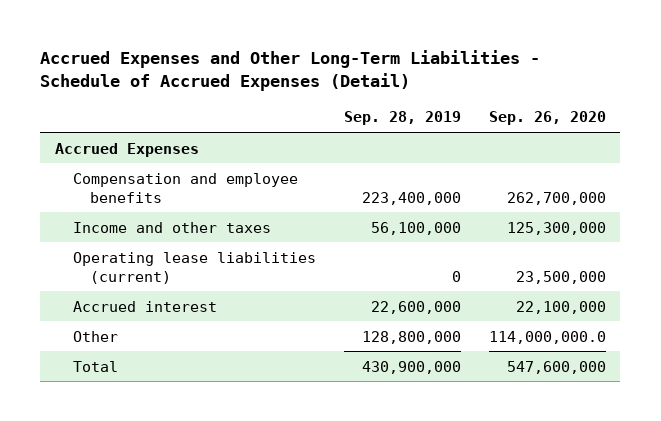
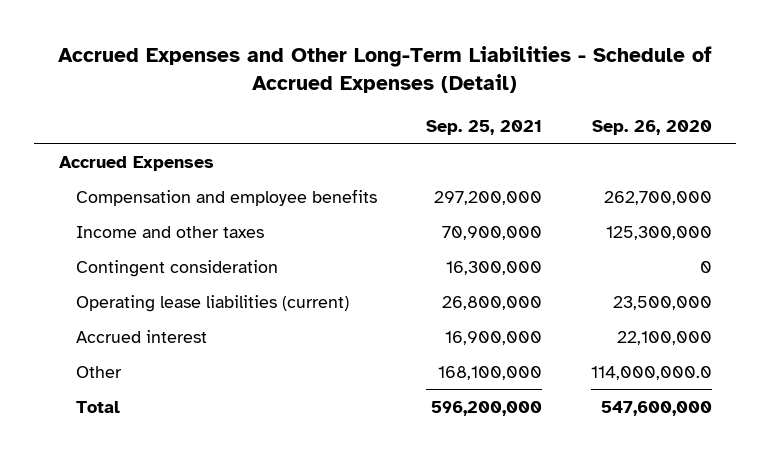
- | Sep. 28, 2019 | Sep. 26, 2020
+ | Sep. 25, 2021 | Sep. 26, 2020
+ Contingent consideration | 16,300,000 | 0

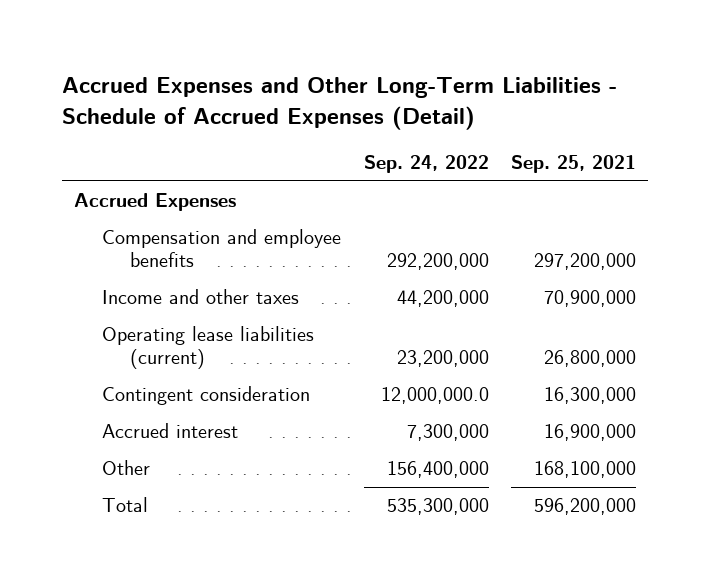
- | Sep. 25, 2021 | Sep. 26, 2020
+ | Sep. 24, 2022 | Sep. 25, 2021
moved down: Contingent consideration | 12,000,000.0 | 16,300,000

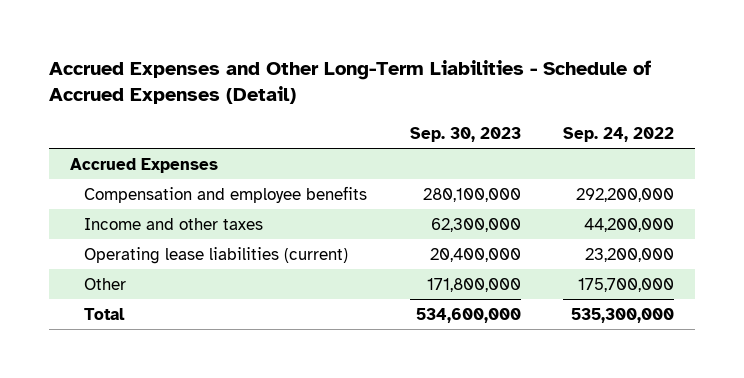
- | Sep. 24, 2022 | Sep. 25, 2021
+ | Sep. 30, 2023 | Sep. 24, 2022
- Contingent consideration | 12,000,000.0 | 16,300,000
- Accrued interest | 7,300,000 | 16,900,000
- Other | 156,400,000 | 168,100,000
+ Other | 171,800,000 | 175,700,000

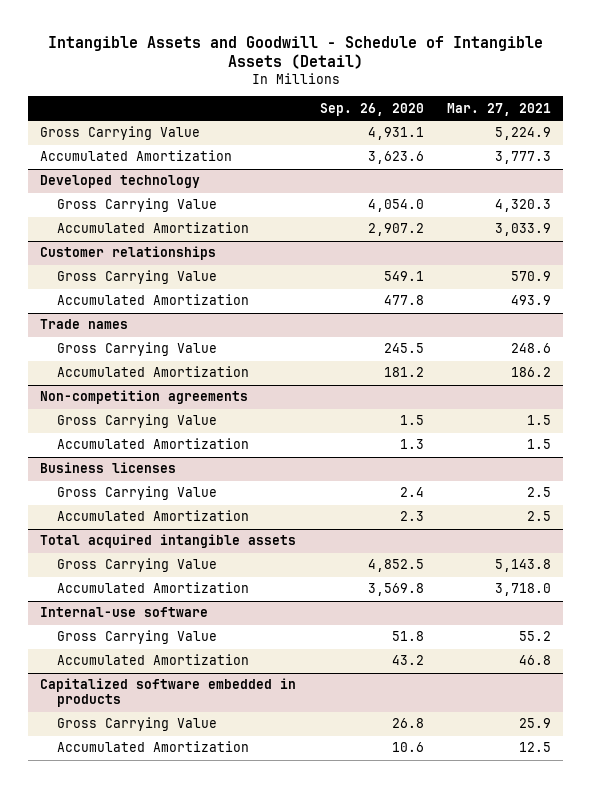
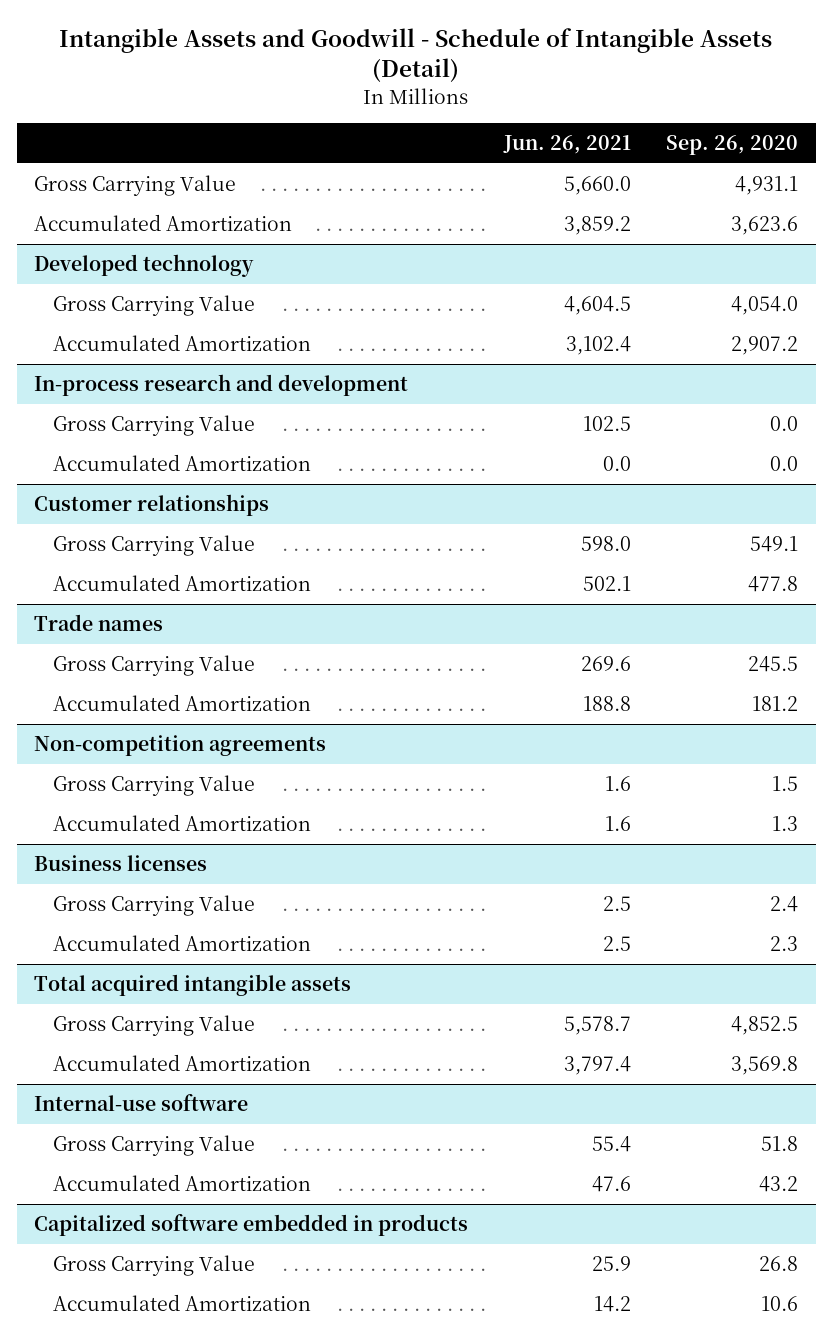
- | Sep. 26, 2020 | Mar. 27, 2021
+ | Jun. 26, 2021 | Sep. 26, 2020
+ In-process research and development
+ Gross Carrying Value | 102.5 | 0.0
+ Accumulated Amortization | 0.0 | 0.0

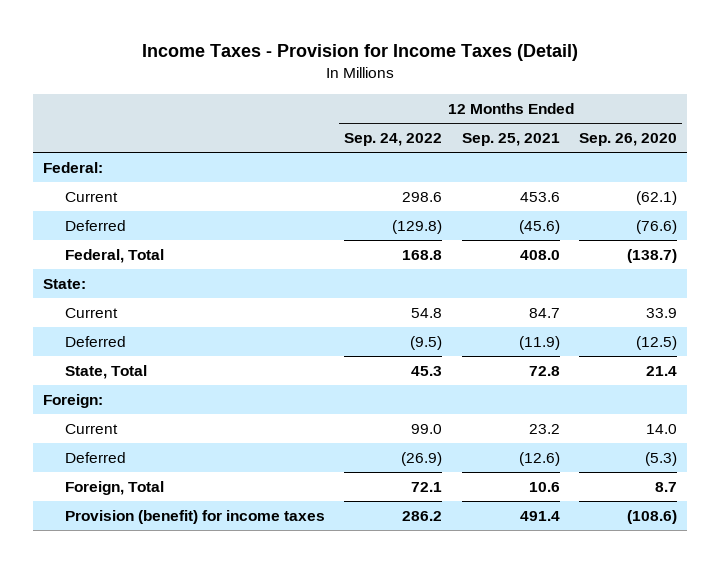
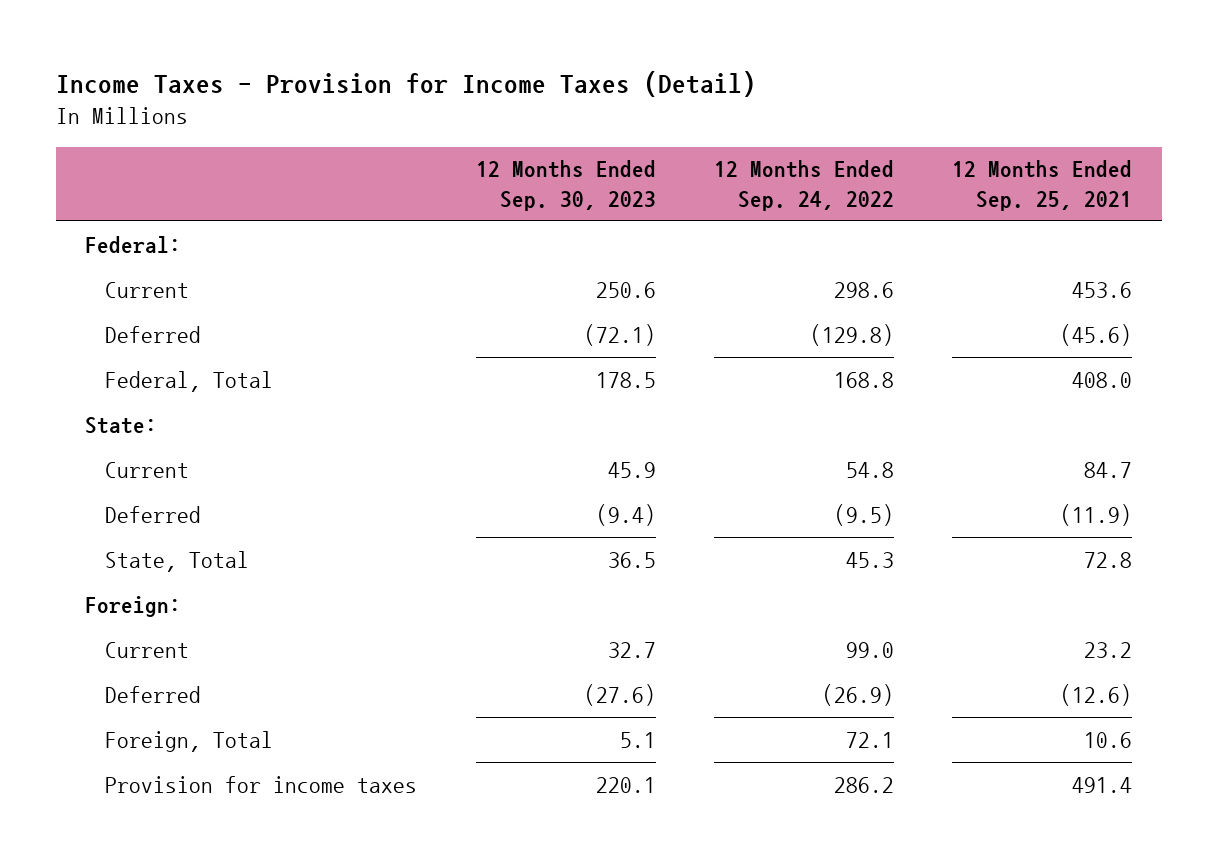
- | 12 Months Ended Sep. 24, 2022 | 12 Months Ended Sep. 25, 2021 | 12 Months Ended Sep. 26, 2020
+ | 12 Months Ended Sep. 30, 2023 | 12 Months Ended Sep. 24, 2022 | 12 Months Ended Sep. 25, 2021
- Provision (benefit) for income taxes | 286.2 | 491.4 | (108.6)
+ Provision for income taxes | 220.1 | 286.2 | 491.4

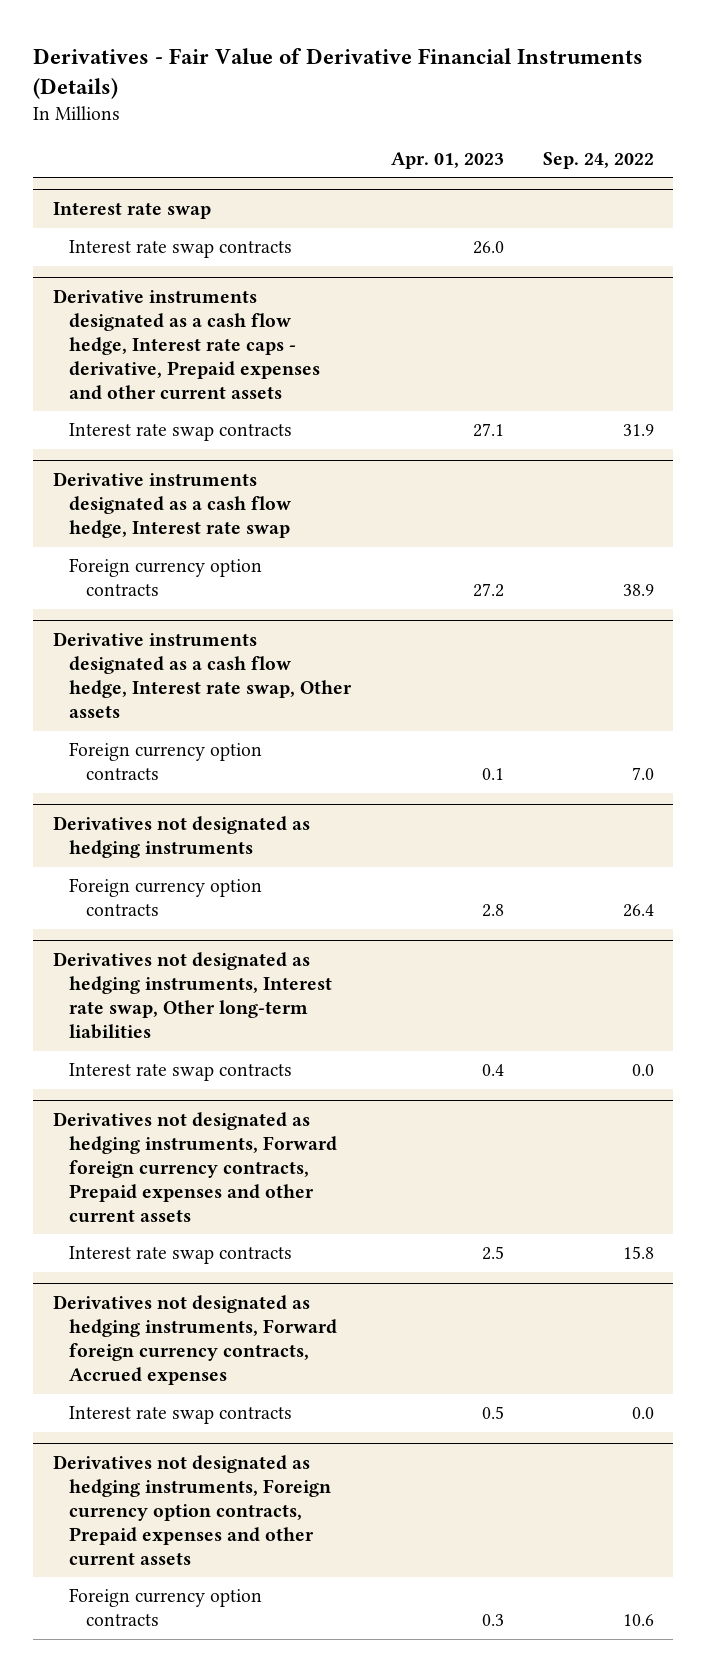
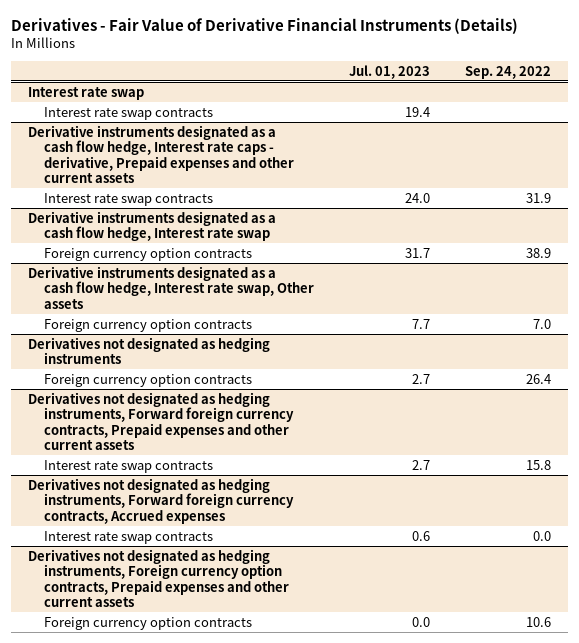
- | Apr. 01, 2023 | Sep. 24, 2022
+ | Jul. 01, 2023 | Sep. 24, 2022
- Derivatives not designated as hedging instruments, Interest rate swap, Other long-term liabilities
- Interest rate swap contracts | 0.4 | 0.0

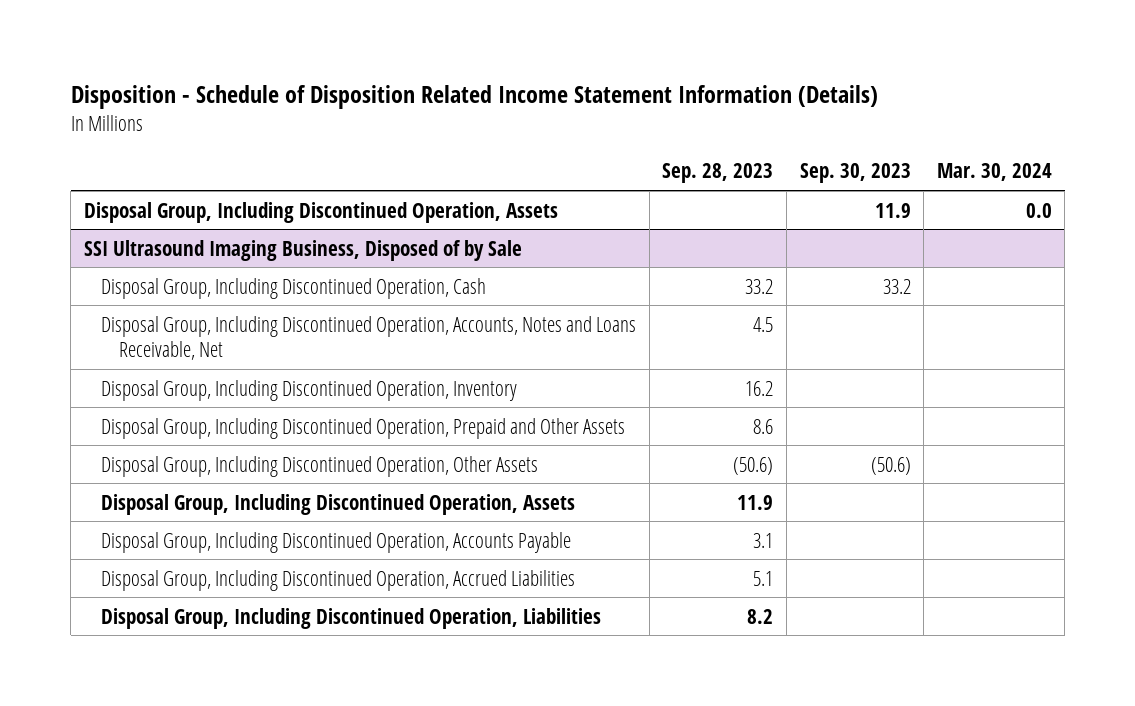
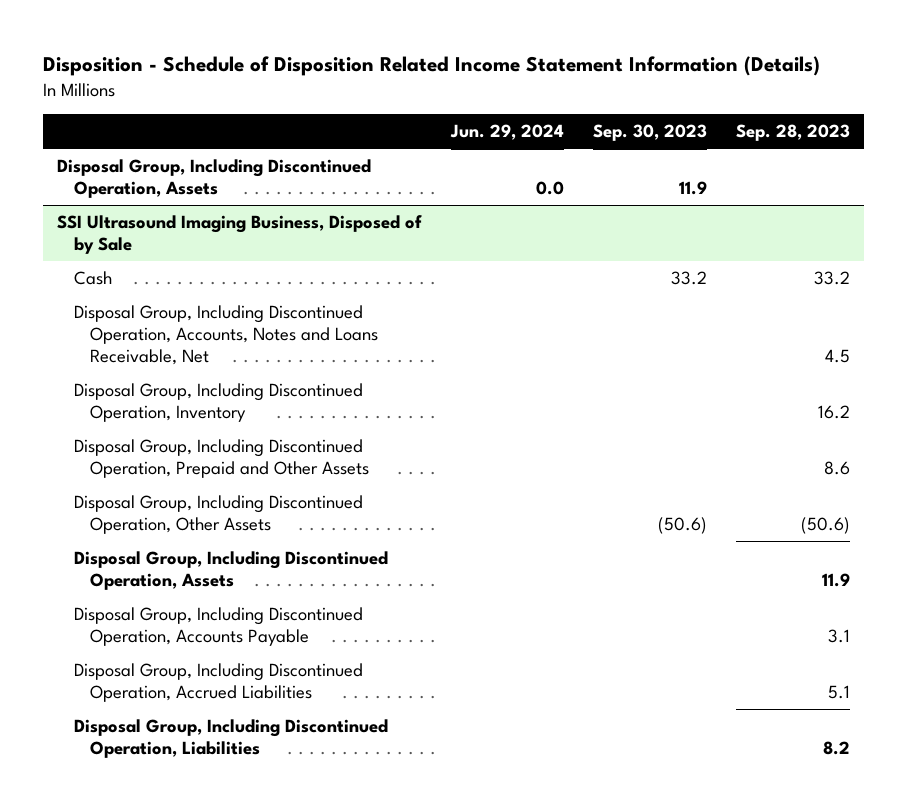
- | Sep. 28, 2023 | Sep. 30, 2023 | Mar. 30, 2024
+ | Jun. 29, 2024 | Sep. 30, 2023 | Sep. 28, 2023
@ SSI Ultrasound Imaging Business, Disposed of by Sale
- Disposal Group, Including Discontinued Operation, Cash | 33.2 | 33.2 |
+ Cash | | 33.2 | 33.2

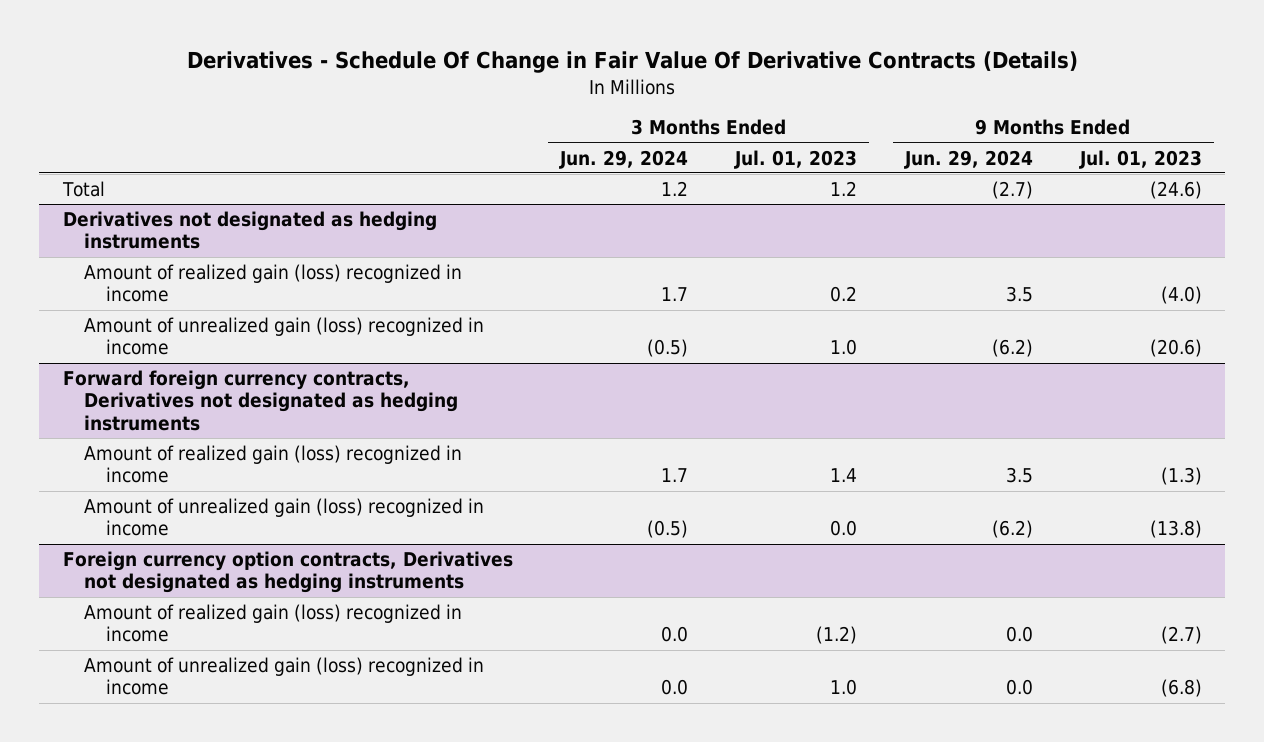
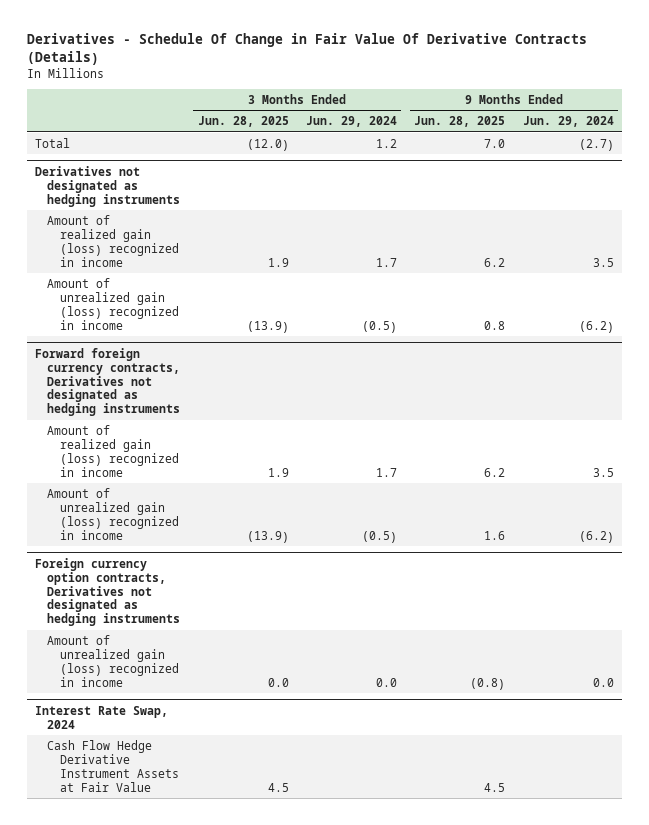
- | 3 Months Ended Jun. 29, 2024 | 3 Months Ended Jul. 01, 2023 | 9 Months Ended Jun. 29, 2024 | 9 Months Ended Jul. 01, 2023
+ | 3 Months Ended Jun. 28, 2025 | 3 Months Ended Jun. 29, 2024 | 9 Months Ended Jun. 28, 2025 | 9 Months Ended Jun. 29, 2024
@ Foreign currency option contracts, Derivatives not designated as hedging instruments
- Amount of realized gain (loss) recognized in income | 0.0 | (1.2) | 0.0 | (2.7)
+ Interest Rate Swap, 2024
+ Cash Flow Hedge Derivative Instrument Assets at Fair Value | 4.5 | | 4.5 |

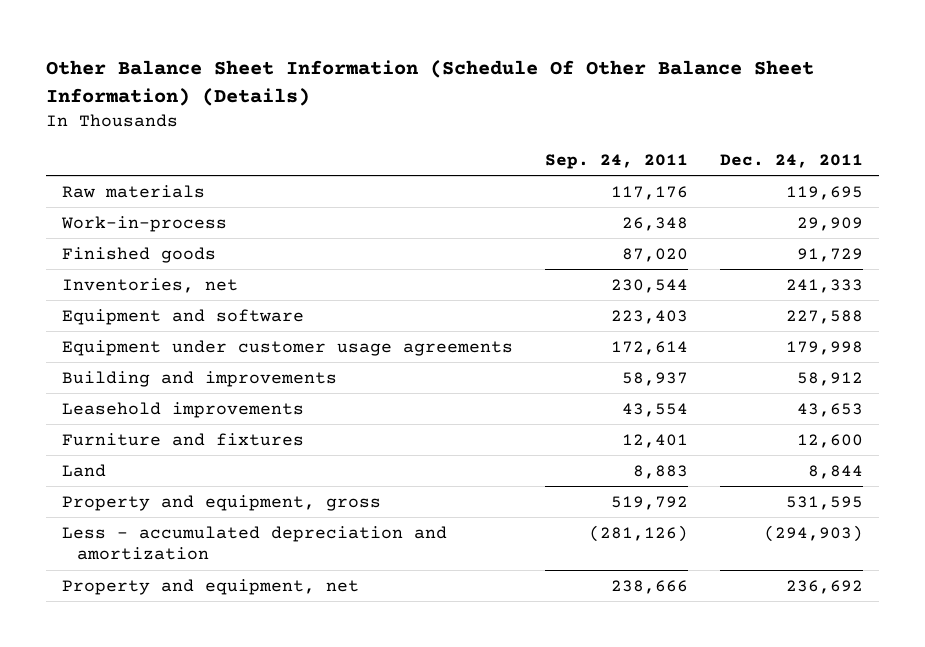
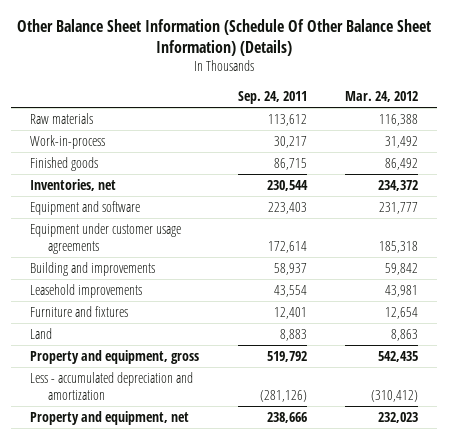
- | Sep. 24, 2011 | Dec. 24, 2011
+ | Sep. 24, 2011 | Mar. 24, 2012
- Raw materials | 117,176 | 119,695
- Work-in-process | 26,348 | 29,909
- Finished goods | 87,020 | 91,729
+ Raw materials | 113,612 | 116,388
+ Work-in-process | 30,217 | 31,492
+ Finished goods | 86,715 | 86,492

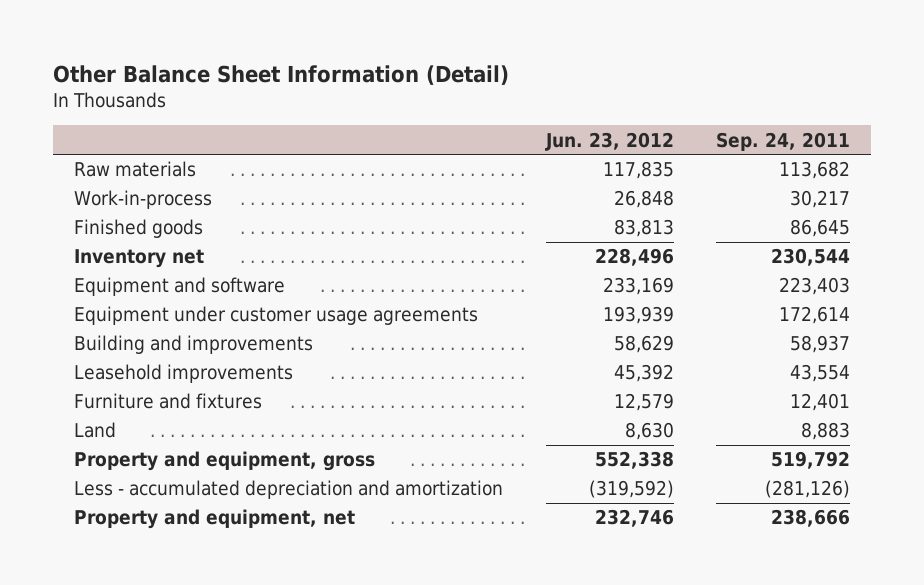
- Other Balance Sheet Information (Schedule Of Other Balance Sheet Information) (Details)
+ Other Balance Sheet Information (Detail)
- | Sep. 24, 2011 | Mar. 24, 2012
+ | Jun. 23, 2012 | Sep. 24, 2011
- Raw materials | 113,612 | 116,388
+ Raw materials | 117,835 | 113,682
- Finished goods | 86,715 | 86,492
- Inventories, net | 230,544 | 234,372
+ Finished goods | 83,813 | 86,645
+ Inventory net | 228,496 | 230,544

